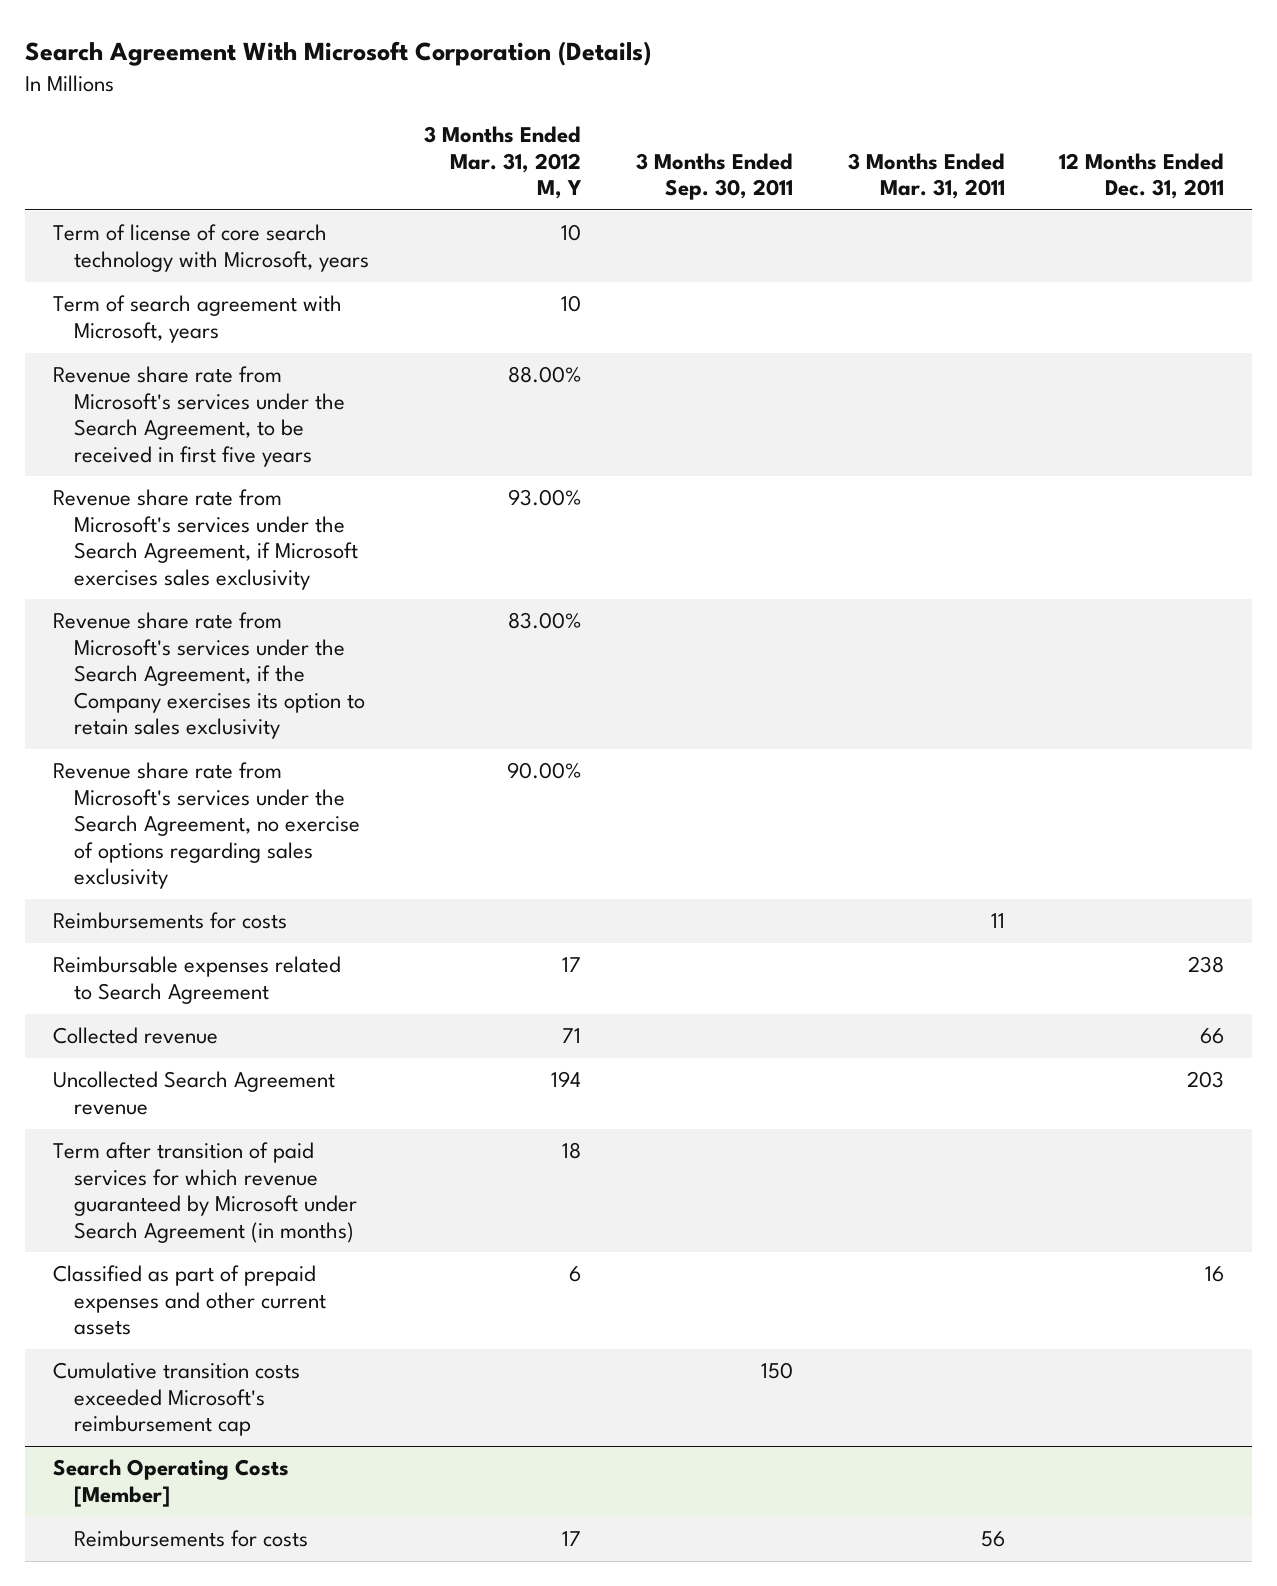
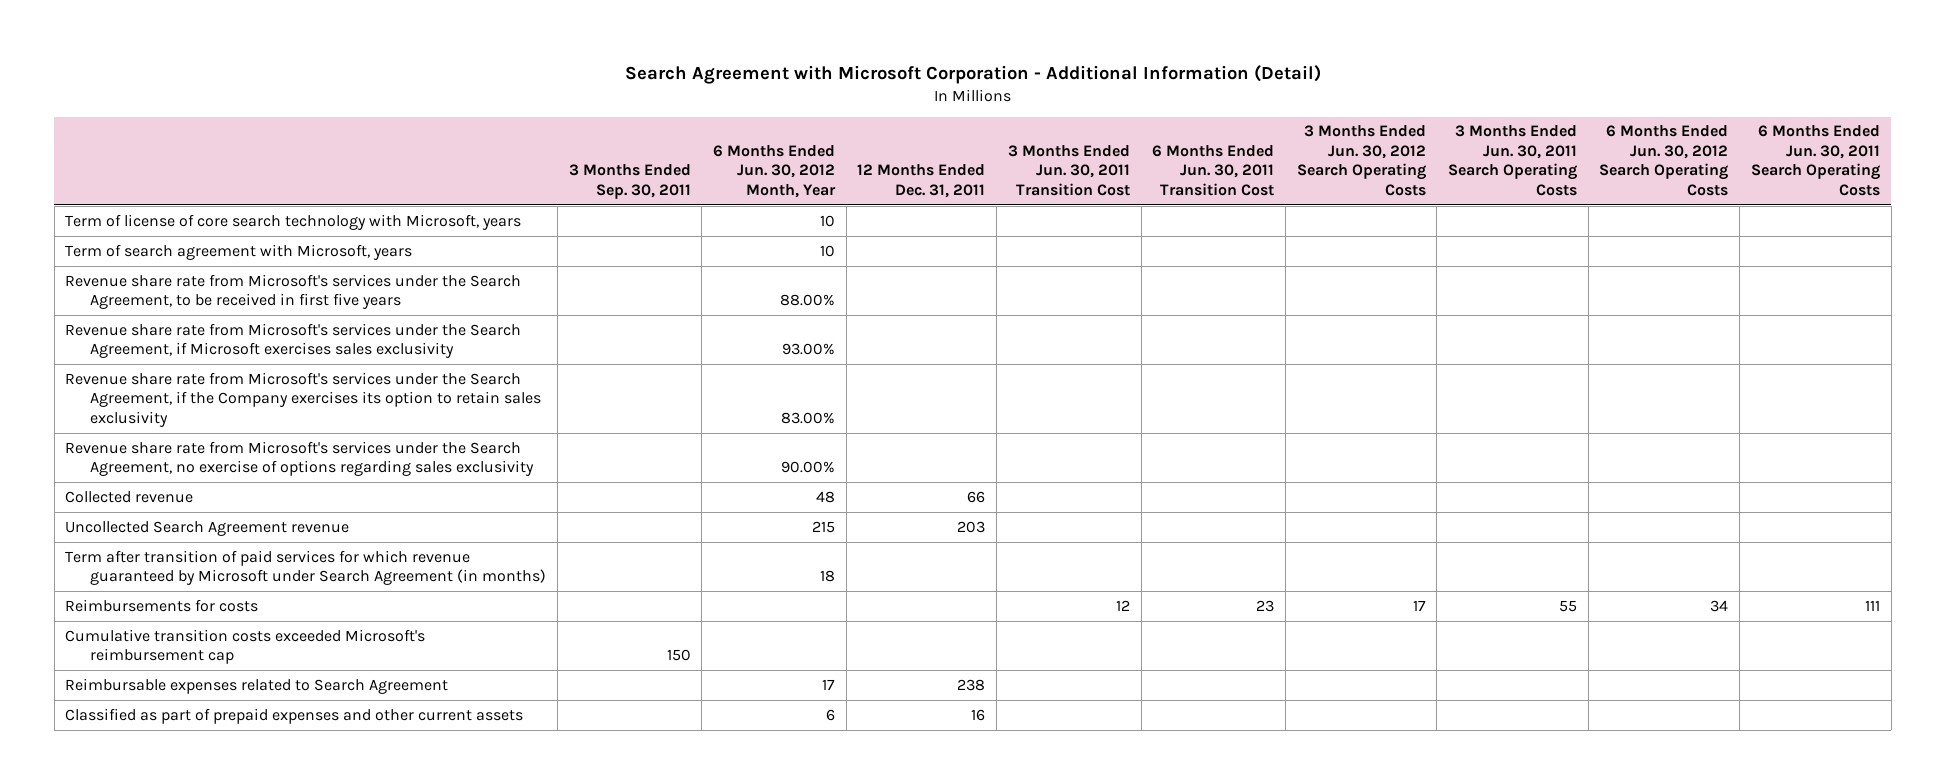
- Search Agreement With Microsoft Corporation (Details)
+ Search Agreement with Microsoft Corporation - Additional Information (Detail)
- | 3 Months Ended Mar. 31, 2012 M, Y | 3 Months Ended Sep. 30, 2011 | 3 Months Ended Mar. 31, 2011 | 12 Months Ended Dec. 31, 2011
+ | 3 Months Ended Sep. 30, 2011 | 6 Months Ended Jun. 30, 2012 Month, Year | 12 Months Ended Dec. 31, 2011 | 3 Months Ended Jun. 30, 2011 Transition Cost | 6 Months Ended Jun. 30, 2011 Transition Cost | 3 Months Ended Jun. 30, 2012 Search Operating Costs | 3 Months Ended Jun. 30, 2011 Search Operating Costs | 6 Months Ended Jun. 30, 2012 Search Operating Costs | 6 Months Ended Jun. 30, 2011 Search Operating Costs
moved down: Reimbursements for costs | | | | 12 | 23 | 17 | 55 | 34 | 111
- Search Operating Costs [Member]
- Reimbursements for costs | 17 | | 56 |
moved down: Reimbursable expenses related to Search Agreement | | 17 | 238 | | | | | |
moved down: Classified as part of prepaid expenses and other current assets | | 6 | 16 | | | | | |

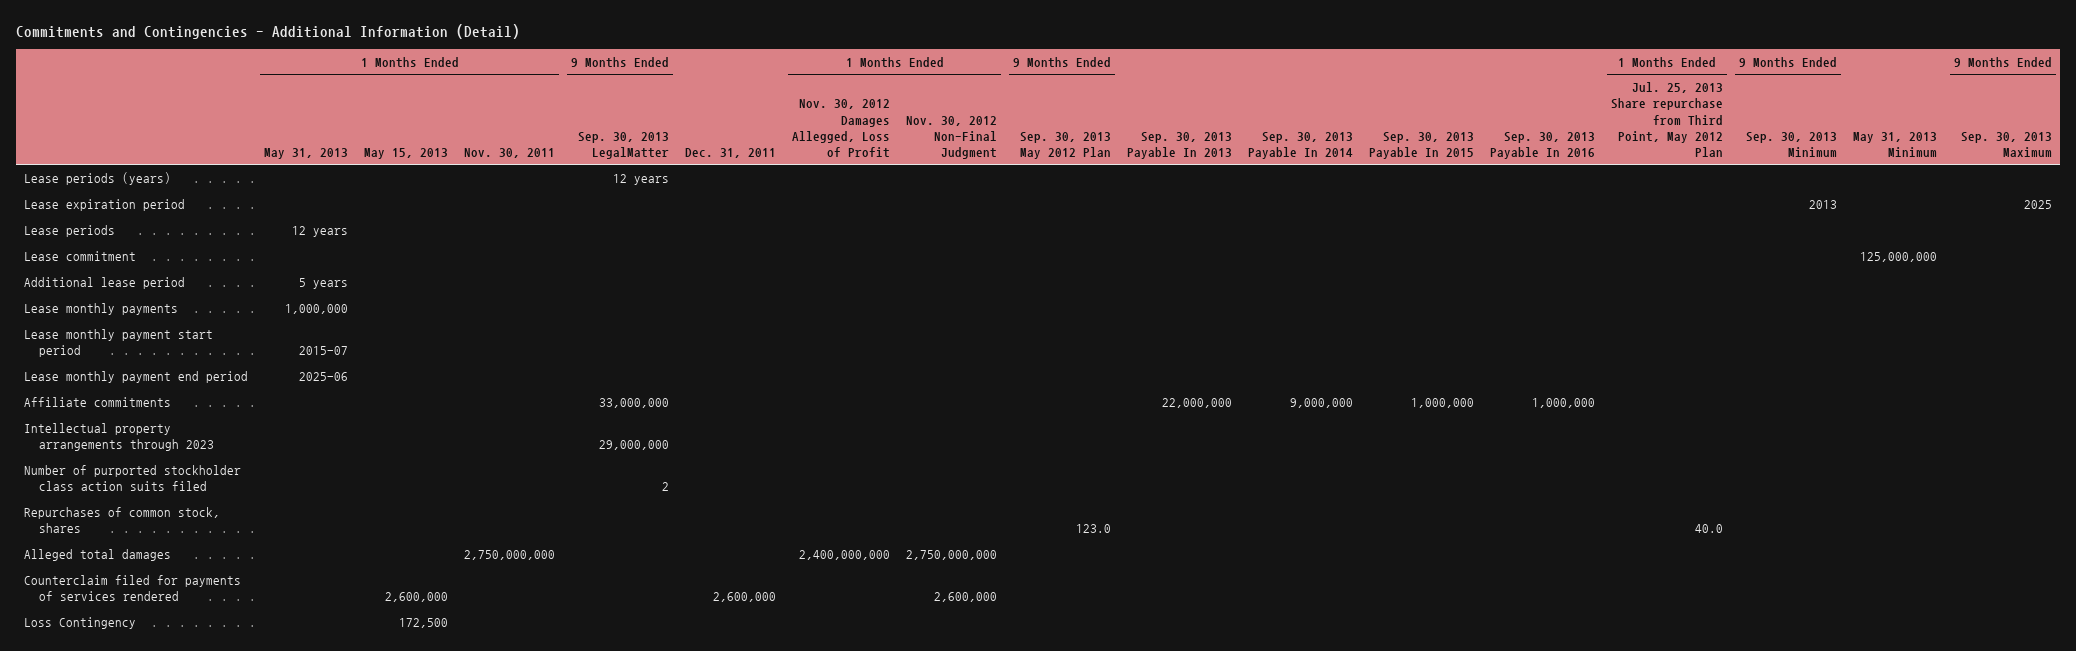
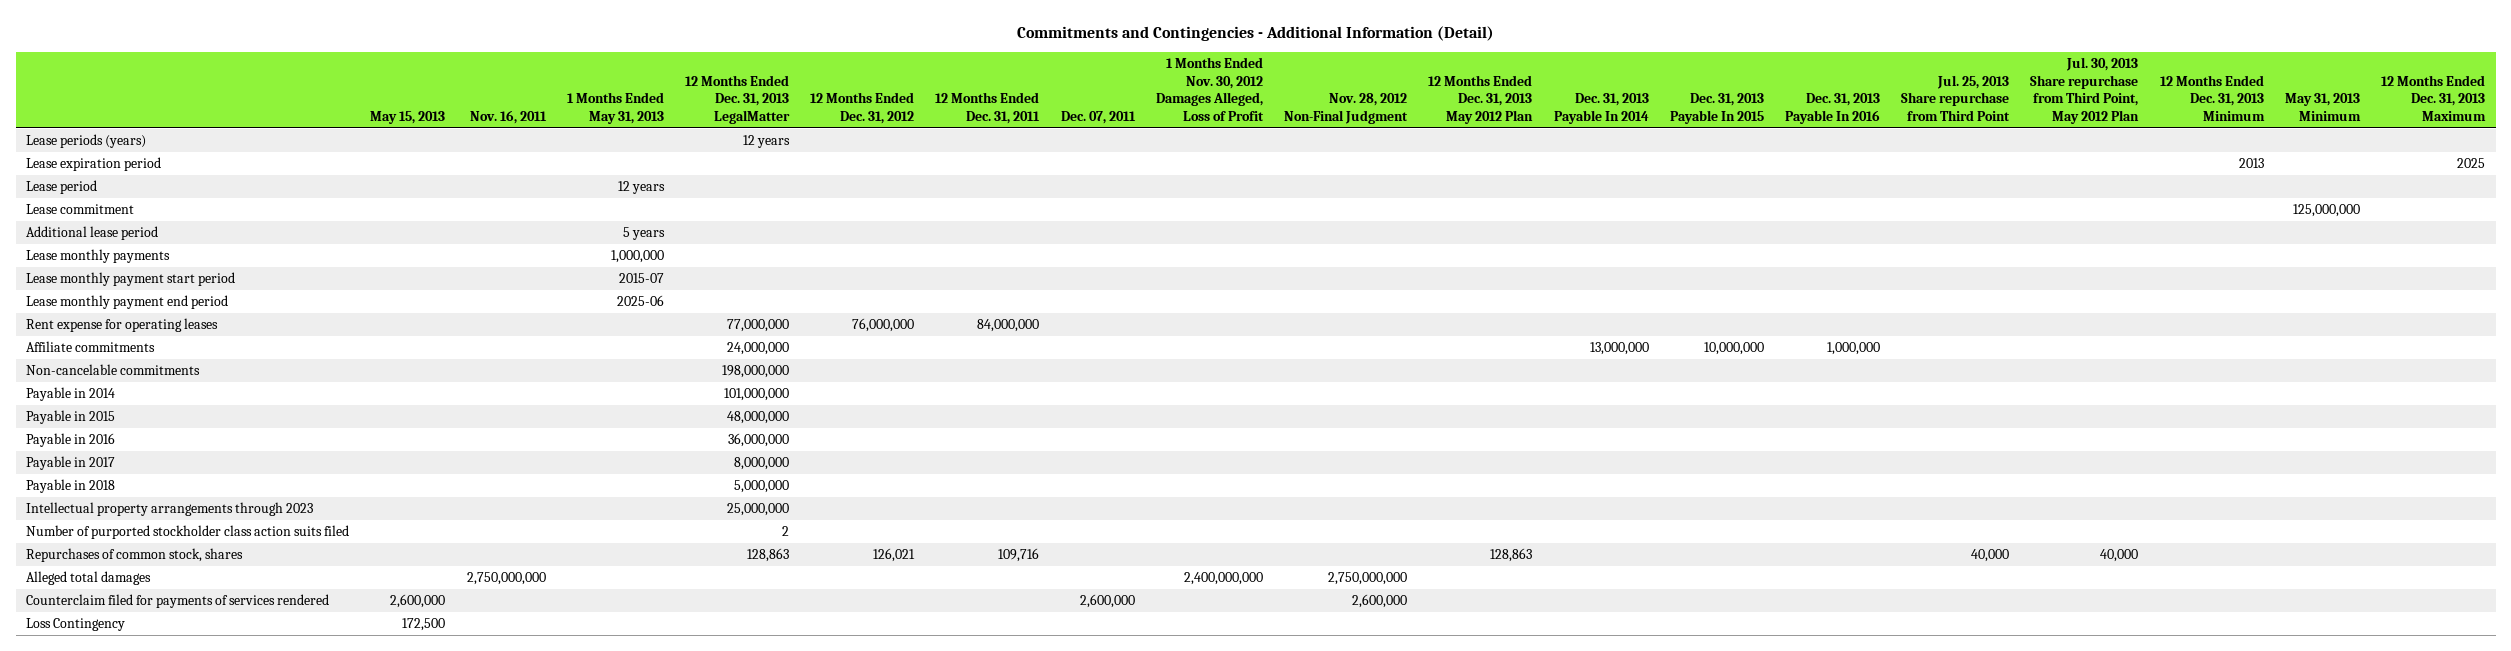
- | 1 Months Ended May 31, 2013 | 1 Months Ended May 15, 2013 | 1 Months Ended Nov. 30, 2011 | 9 Months Ended Sep. 30, 2013 LegalMatter | Dec. 31, 2011 | 1 Months Ended Nov. 30, 2012 Damages Allegged, Loss of Profit | 1 Months Ended Nov. 30, 2012 Non-Final Judgment | 9 Months Ended Sep. 30, 2013 May 2012 Plan | Sep. 30, 2013 Payable In 2013 | Sep. 30, 2013 Payable In 2014 | Sep. 30, 2013 Payable In 2015 | Sep. 30, 2013 Payable In 2016 | 1 Months Ended Jul. 25, 2013 Share repurchase from Third Point, May 2012 Plan | 9 Months Ended Sep. 30, 2013 Minimum | May 31, 2013 Minimum | 9 Months Ended Sep. 30, 2013 Maximum
+ | May 15, 2013 | Nov. 16, 2011 | 1 Months Ended May 31, 2013 | 12 Months Ended Dec. 31, 2013 LegalMatter | 12 Months Ended Dec. 31, 2012 | 12 Months Ended Dec. 31, 2011 | Dec. 07, 2011 | 1 Months Ended Nov. 30, 2012 Damages Alleged, Loss of Profit | Nov. 28, 2012 Non-Final Judgment | 12 Months Ended Dec. 31, 2013 May 2012 Plan | Dec. 31, 2013 Payable In 2014 | Dec. 31, 2013 Payable In 2015 | Dec. 31, 2013 Payable In 2016 | Jul. 25, 2013 Share repurchase from Third Point | Jul. 30, 2013 Share repurchase from Third Point, May 2012 Plan | 12 Months Ended Dec. 31, 2013 Minimum | May 31, 2013 Minimum | 12 Months Ended Dec. 31, 2013 Maximum
- Lease periods | 12 years | | | | | | | | | | | | | | |
+ Lease period | | | 12 years | | | | | | | | | | | | | | |
+ Rent expense for operating leases | | | | 77,000,000 | 76,000,000 | 84,000,000 | | | | | | | | | | | |
+ Non-cancelable commitments | | | | 198,000,000 | | | | | | | | | | | | | |
+ Payable in 2014 | | | | 101,000,000 | | | | | | | | | | | | | |
+ Payable in 2015 | | | | 48,000,000 | | | | | | | | | | | | | |
+ Payable in 2016 | | | | 36,000,000 | | | | | | | | | | | | | |
+ Payable in 2017 | | | | 8,000,000 | | | | | | | | | | | | | |
+ Payable in 2018 | | | | 5,000,000 | | | | | | | | | | | | | |

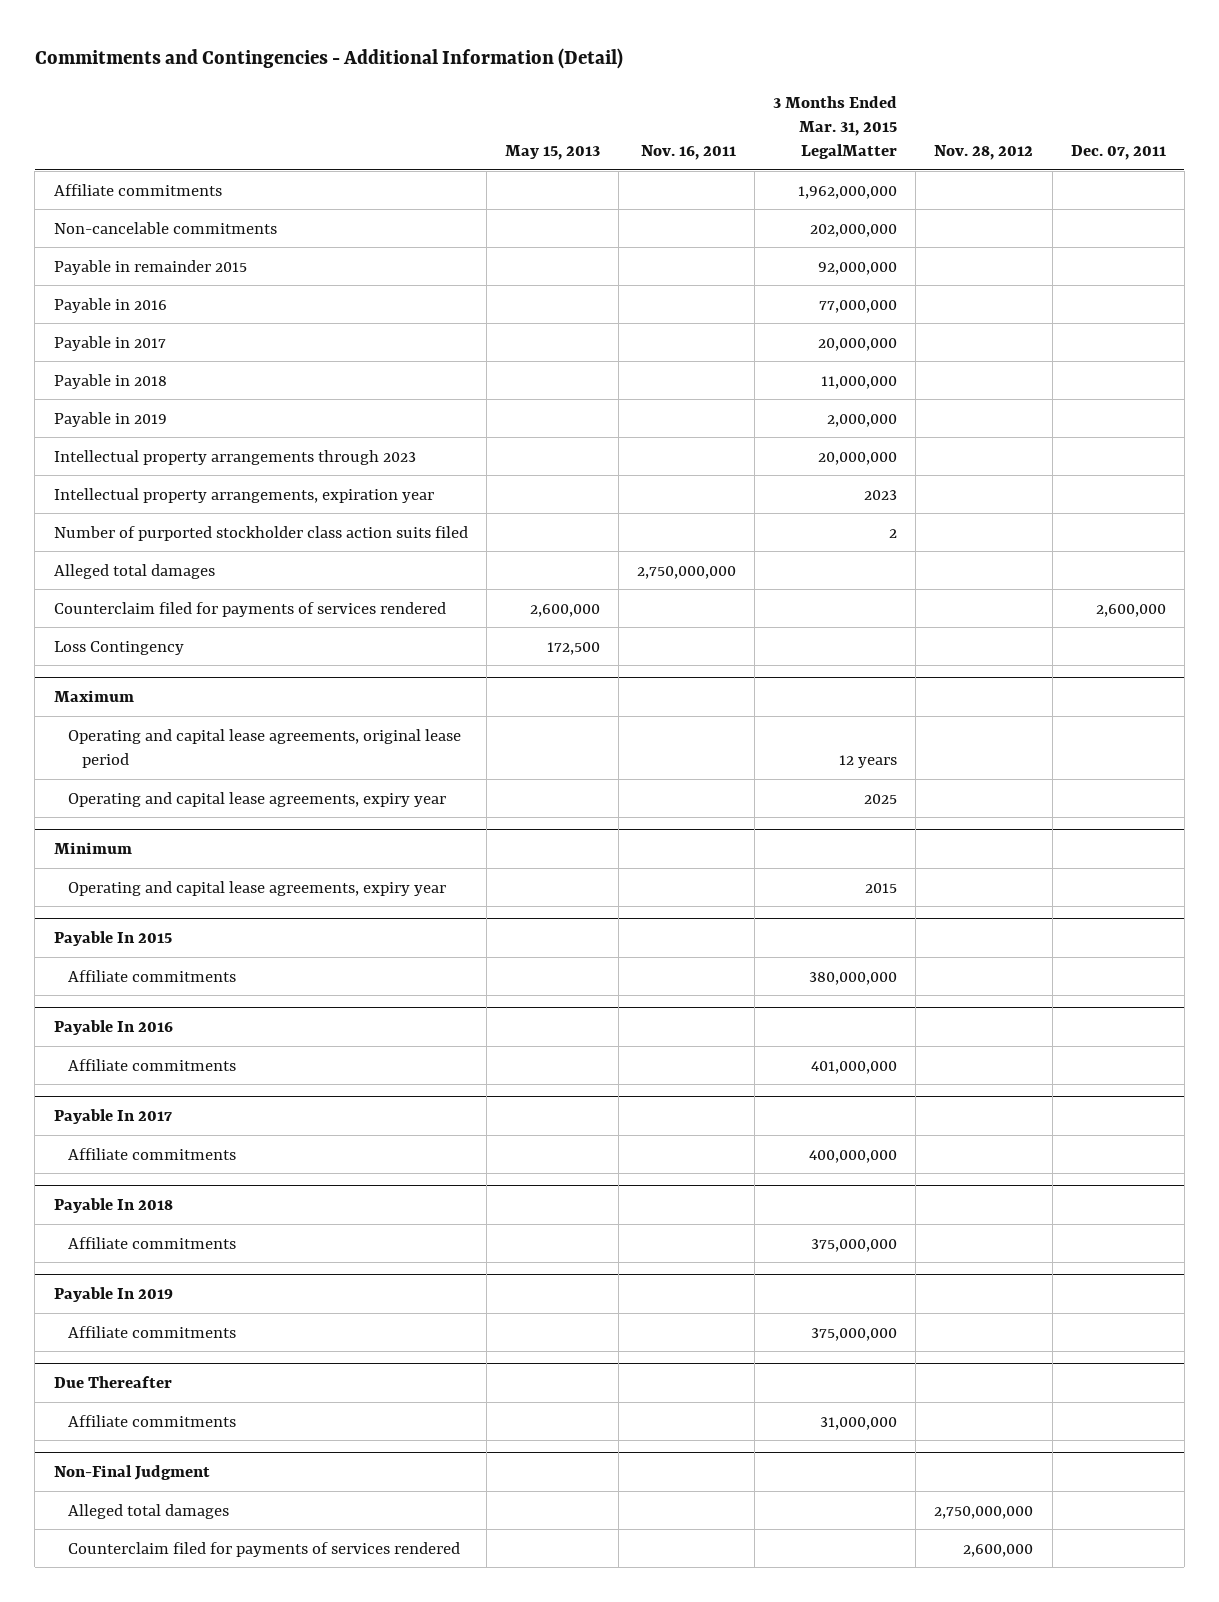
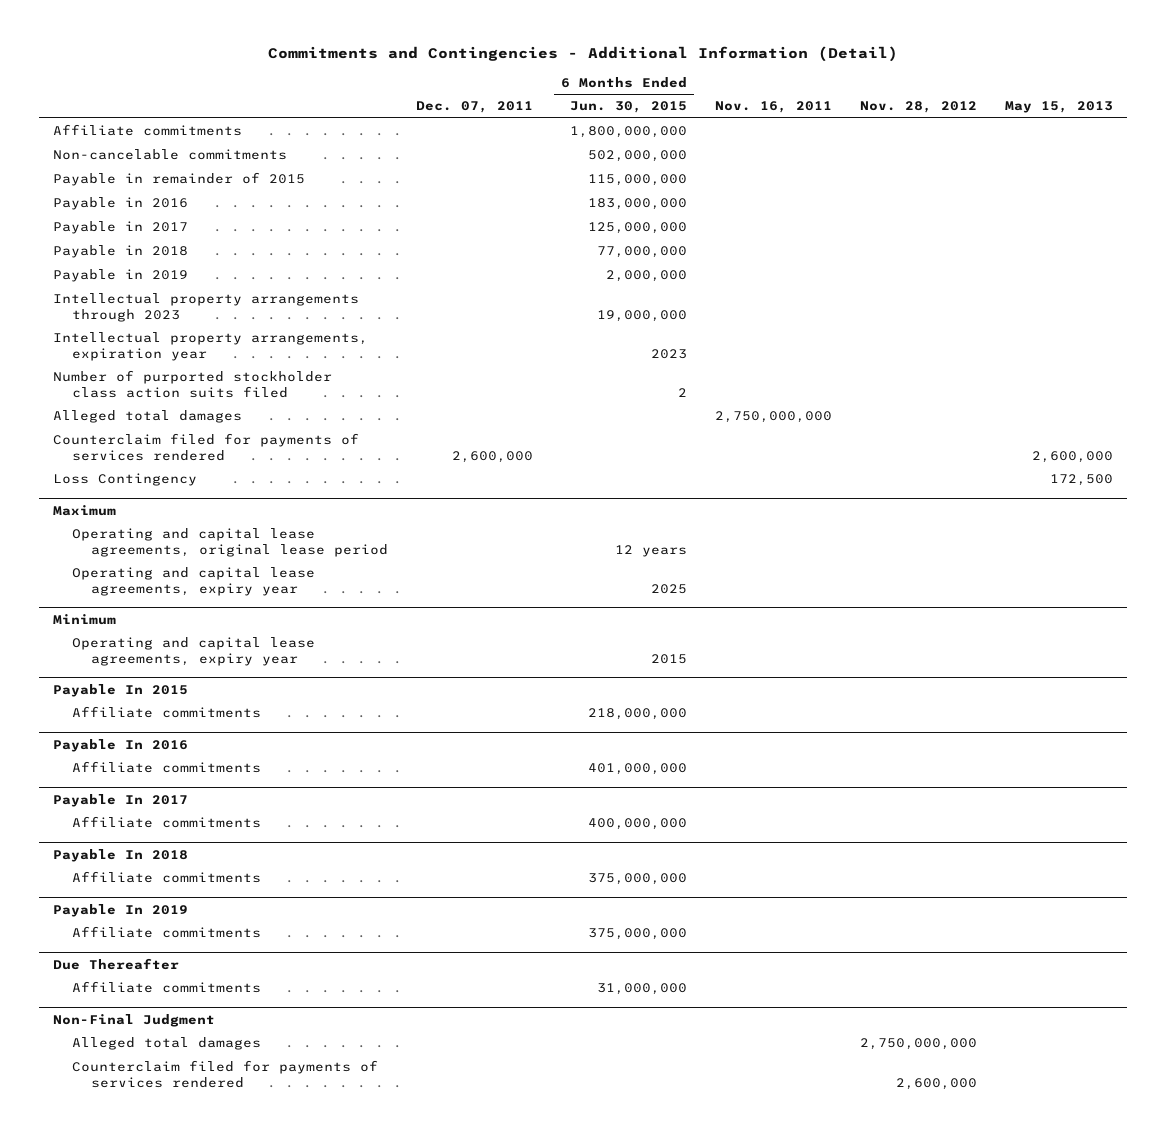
- | May 15, 2013 | Nov. 16, 2011 | 3 Months Ended Mar. 31, 2015 LegalMatter | Nov. 28, 2012 | Dec. 07, 2011
+ | Dec. 07, 2011 | 6 Months Ended Jun. 30, 2015 | Nov. 16, 2011 | Nov. 28, 2012 | May 15, 2013
- Payable in remainder 2015 | | | 92,000,000 | |
+ Payable in remainder of 2015 | | 115,000,000 | | |

